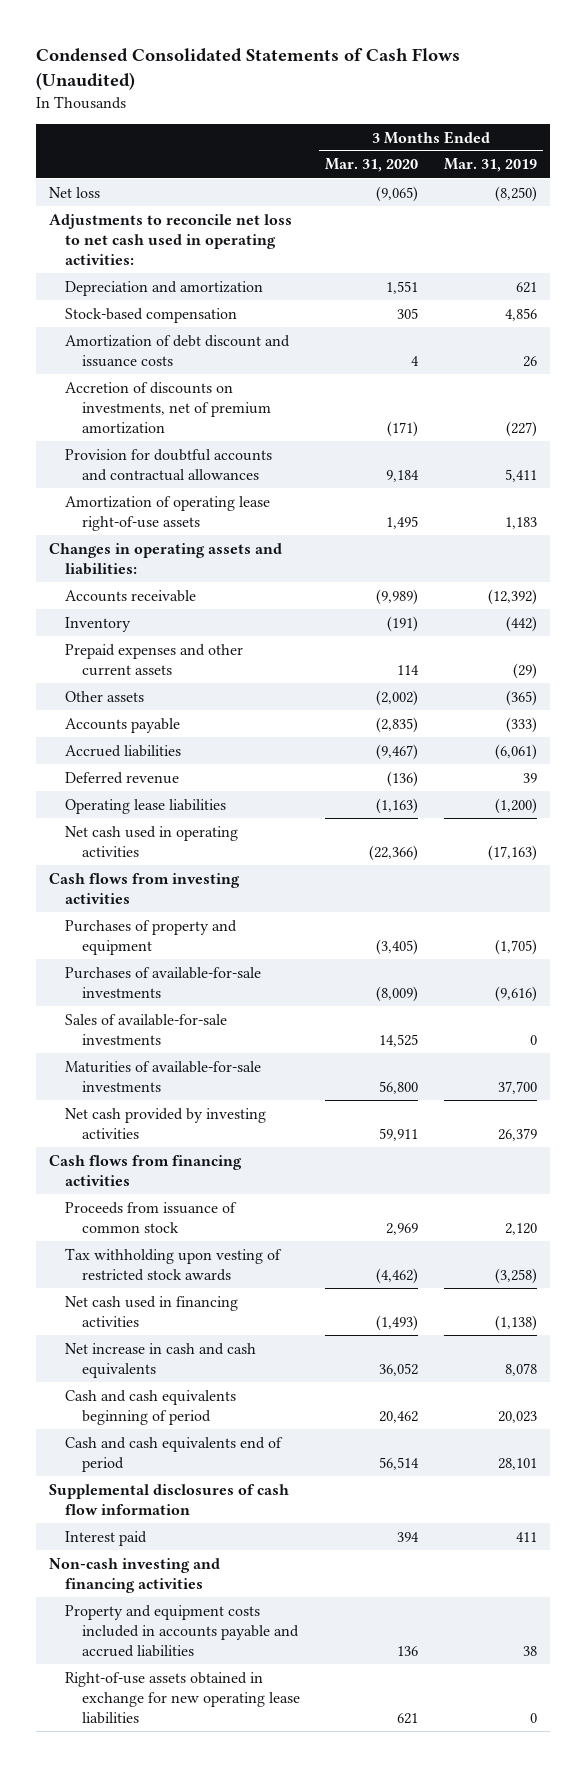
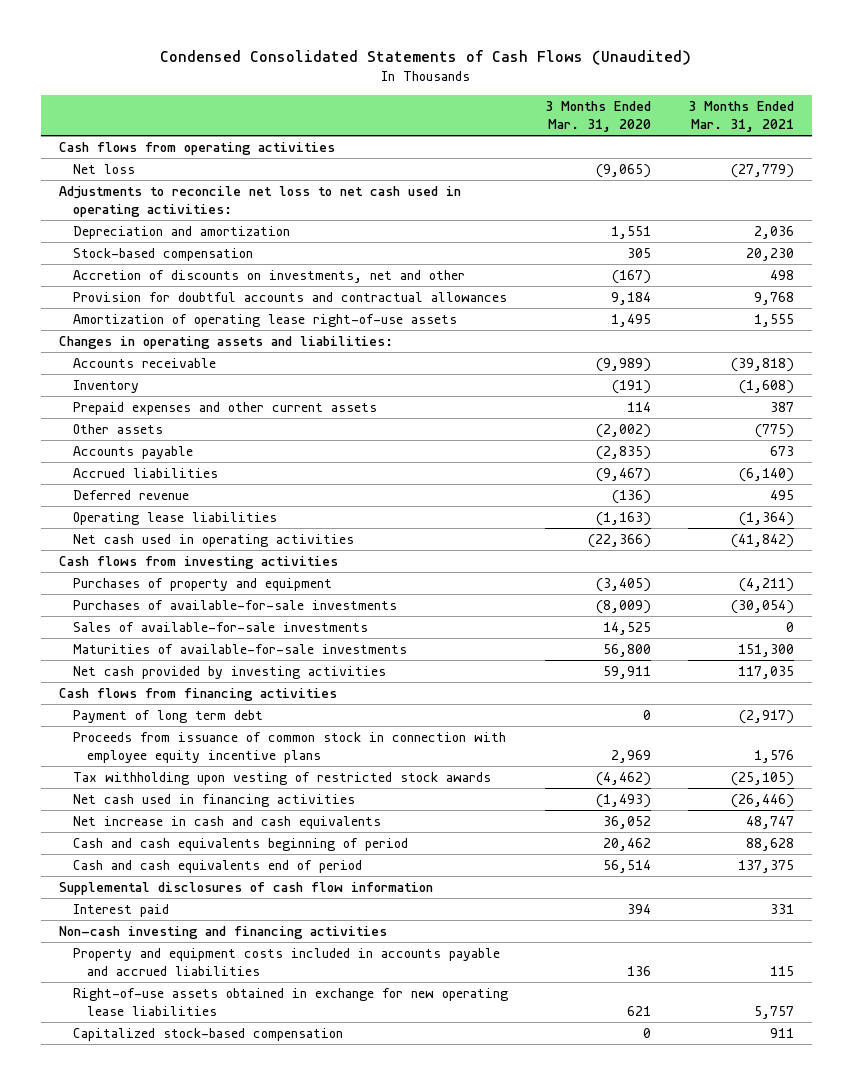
- | 3 Months Ended Mar. 31, 2020 | 3 Months Ended Mar. 31, 2019
+ | 3 Months Ended Mar. 31, 2020 | 3 Months Ended Mar. 31, 2021
+ Cash flows from operating activities
- Amortization of debt discount and issuance costs | 4 | 26
- Accretion of discounts on investments, net of premium amortization | (171) | (227)
+ Accretion of discounts on investments, net and other | (167) | 498
- Proceeds from issuance of common stock | 2,969 | 2,120
+ Payment of long term debt | 0 | (2,917)
+ Proceeds from issuance of common stock in connection with employee equity incentive plans | 2,969 | 1,576
+ Capitalized stock-based compensation | 0 | 911

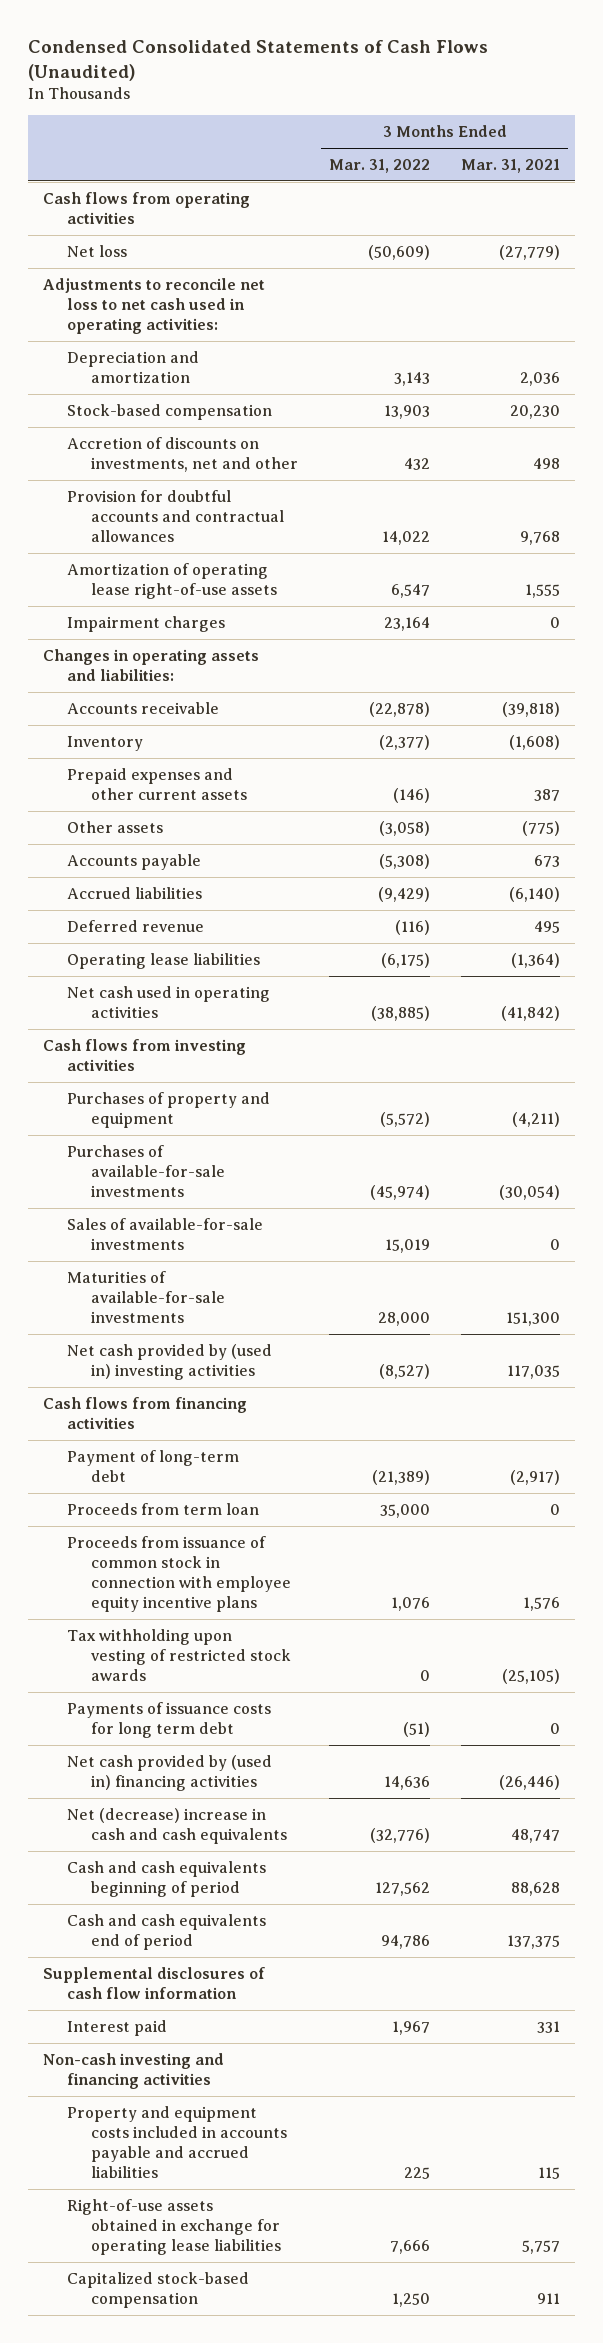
- | 3 Months Ended Mar. 31, 2020 | 3 Months Ended Mar. 31, 2021
+ | 3 Months Ended Mar. 31, 2022 | 3 Months Ended Mar. 31, 2021
+ Impairment charges | 23,164 | 0
- Net cash provided by investing activities | 59,911 | 117,035
+ Net cash provided by (used in) investing activities | (8,527) | 117,035
- Payment of long term debt | 0 | (2,917)
+ Payment of long-term debt | (21,389) | (2,917)
+ Proceeds from term loan | 35,000 | 0
- Net cash used in financing activities | (1,493) | (26,446)
- Net increase in cash and cash equivalents | 36,052 | 48,747
+ Payments of issuance costs for long term debt | (51) | 0
+ Net cash provided by (used in) financing activities | 14,636 | (26,446)
+ Net (decrease) increase in cash and cash equivalents | (32,776) | 48,747
- Right-of-use assets obtained in exchange for new operating lease liabilities | 621 | 5,757
+ Right-of-use assets obtained in exchange for operating lease liabilities | 7,666 | 5,757

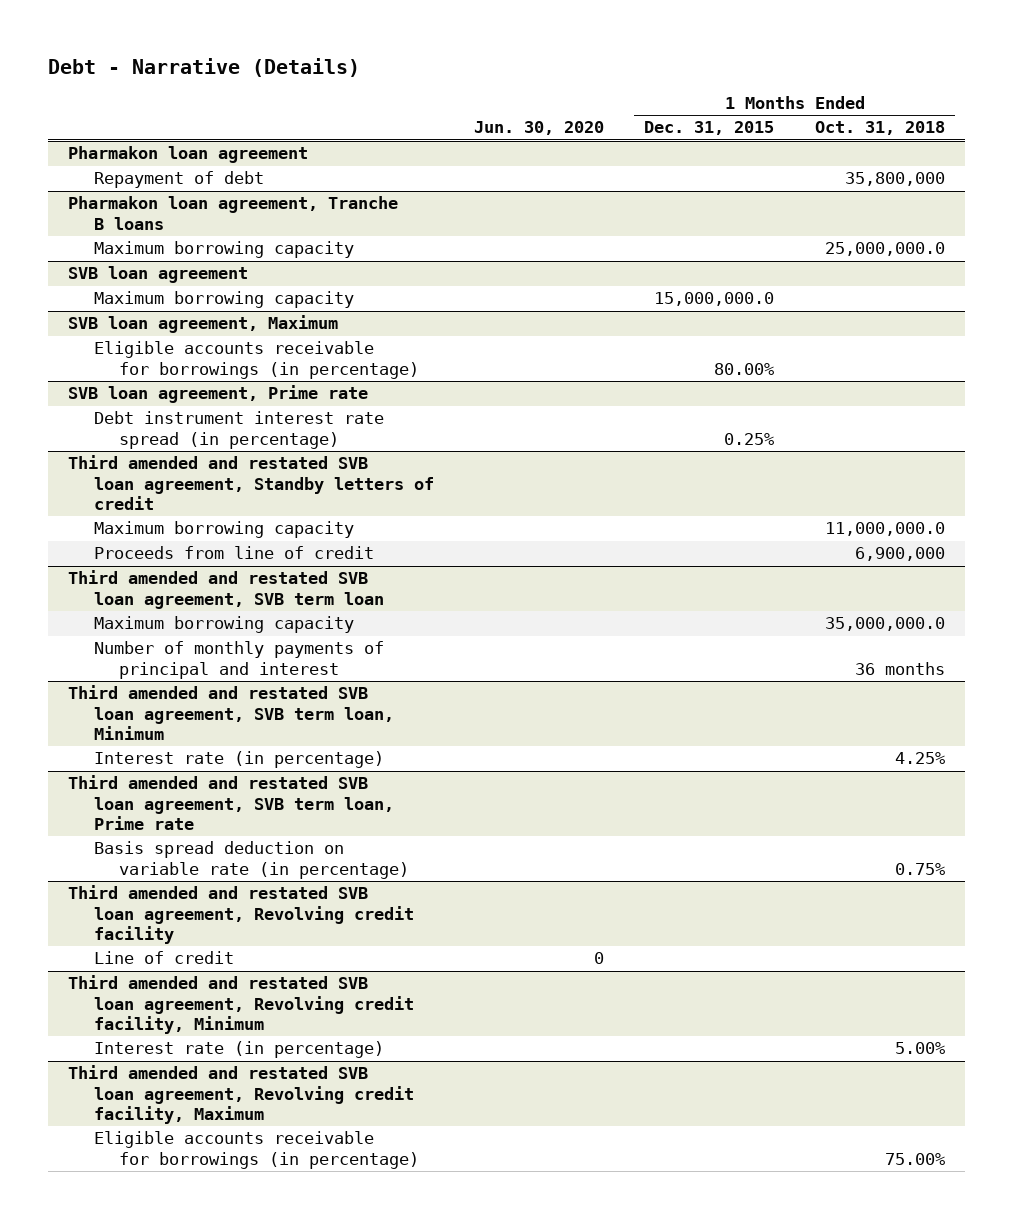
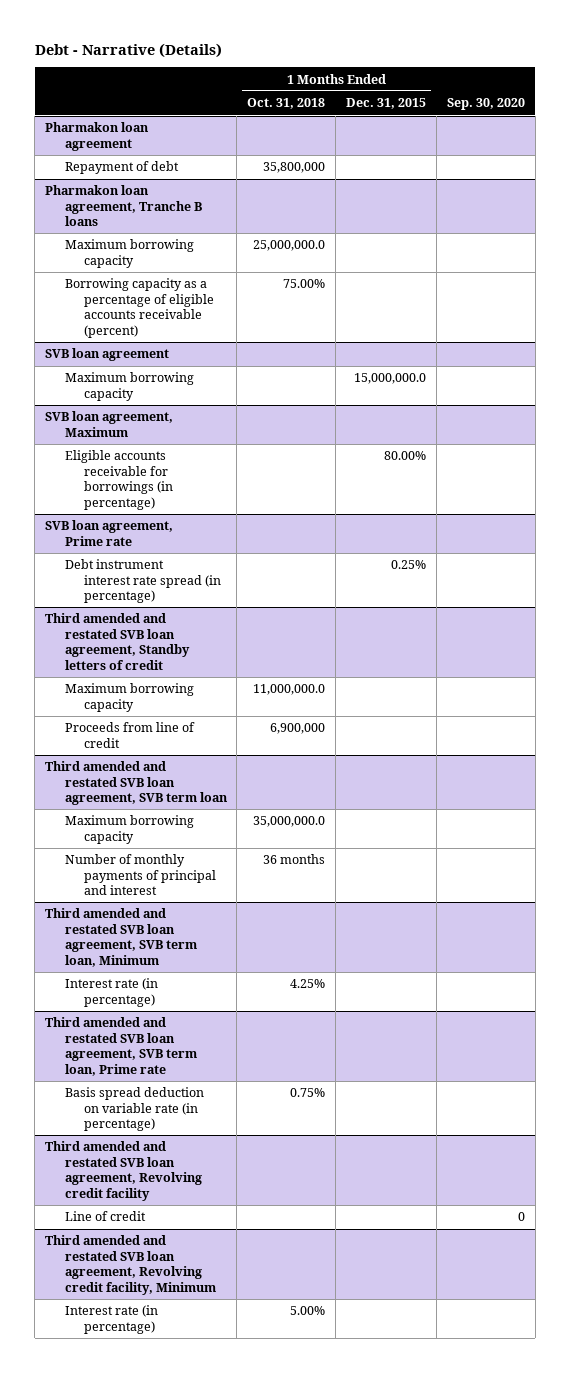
- | Jun. 30, 2020 | 1 Months Ended Dec. 31, 2015 | 1 Months Ended Oct. 31, 2018
+ | 1 Months Ended Oct. 31, 2018 | 1 Months Ended Dec. 31, 2015 | Sep. 30, 2020
@ Pharmakon loan agreement, Tranche B loans
+ Borrowing capacity as a percentage of eligible accounts receivable (percent) | 75.00% | |
- Third amended and restated SVB loan agreement, Revolving credit facility, Maximum
- Eligible accounts receivable for borrowings (in percentage) | | | 75.00%

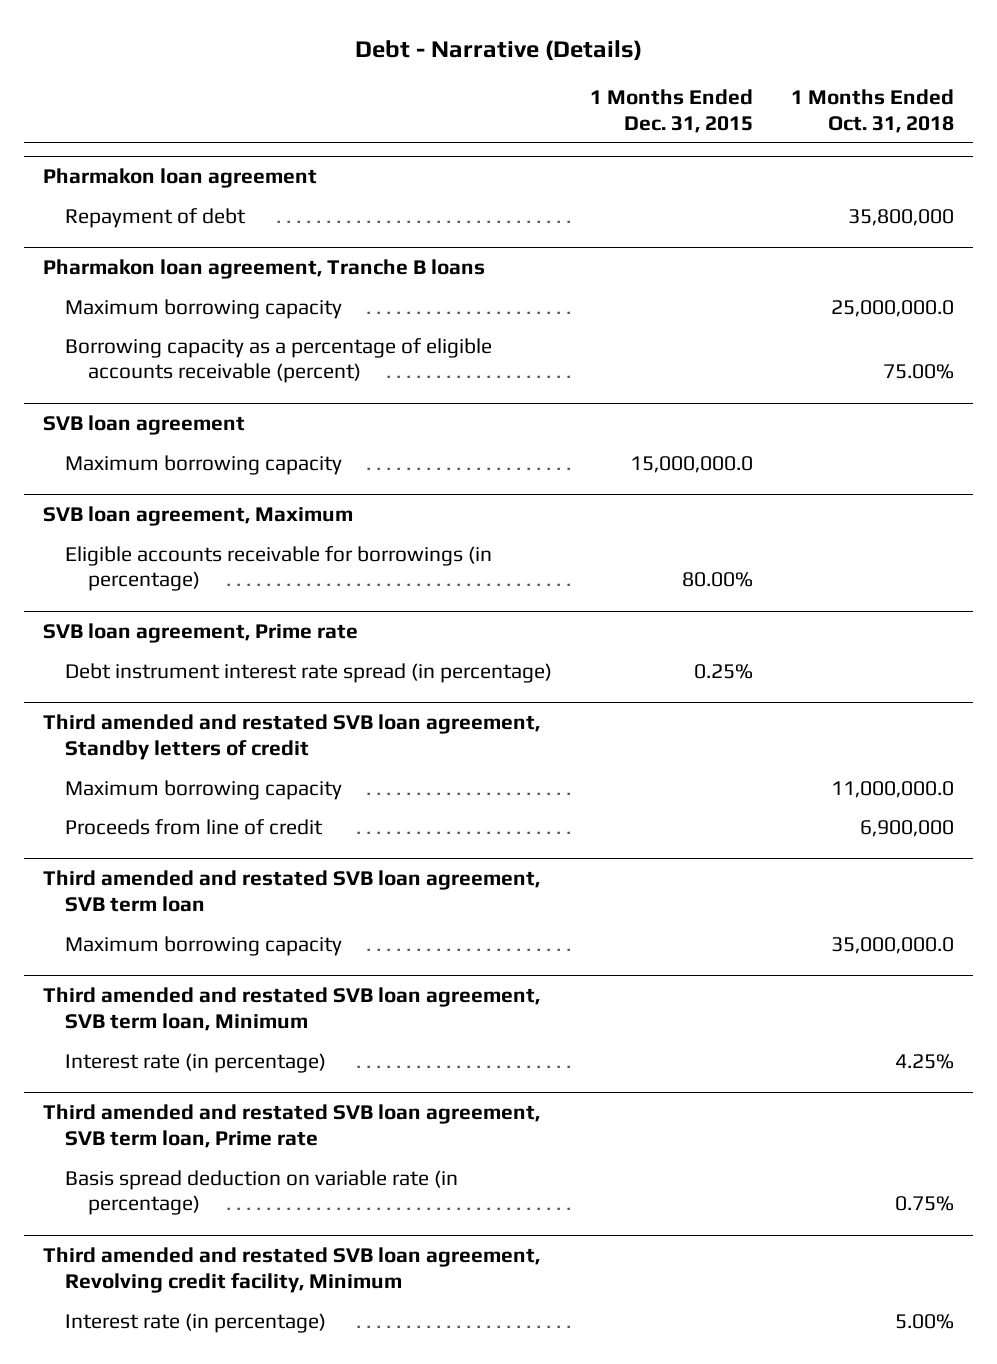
- | 1 Months Ended Oct. 31, 2018 | 1 Months Ended Dec. 31, 2015 | Sep. 30, 2020
+ | 1 Months Ended Dec. 31, 2015 | 1 Months Ended Oct. 31, 2018
@ Third amended and restated SVB loan agreement, SVB term loan
- Number of monthly payments of principal and interest | 36 months | |
- Third amended and restated SVB loan agreement, Revolving credit facility
- Line of credit | | | 0

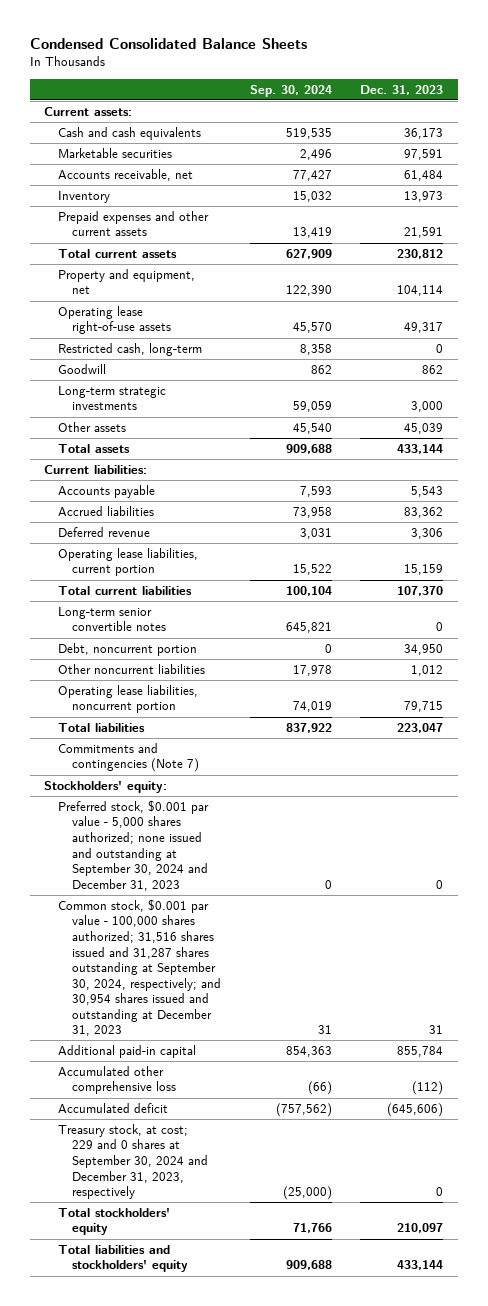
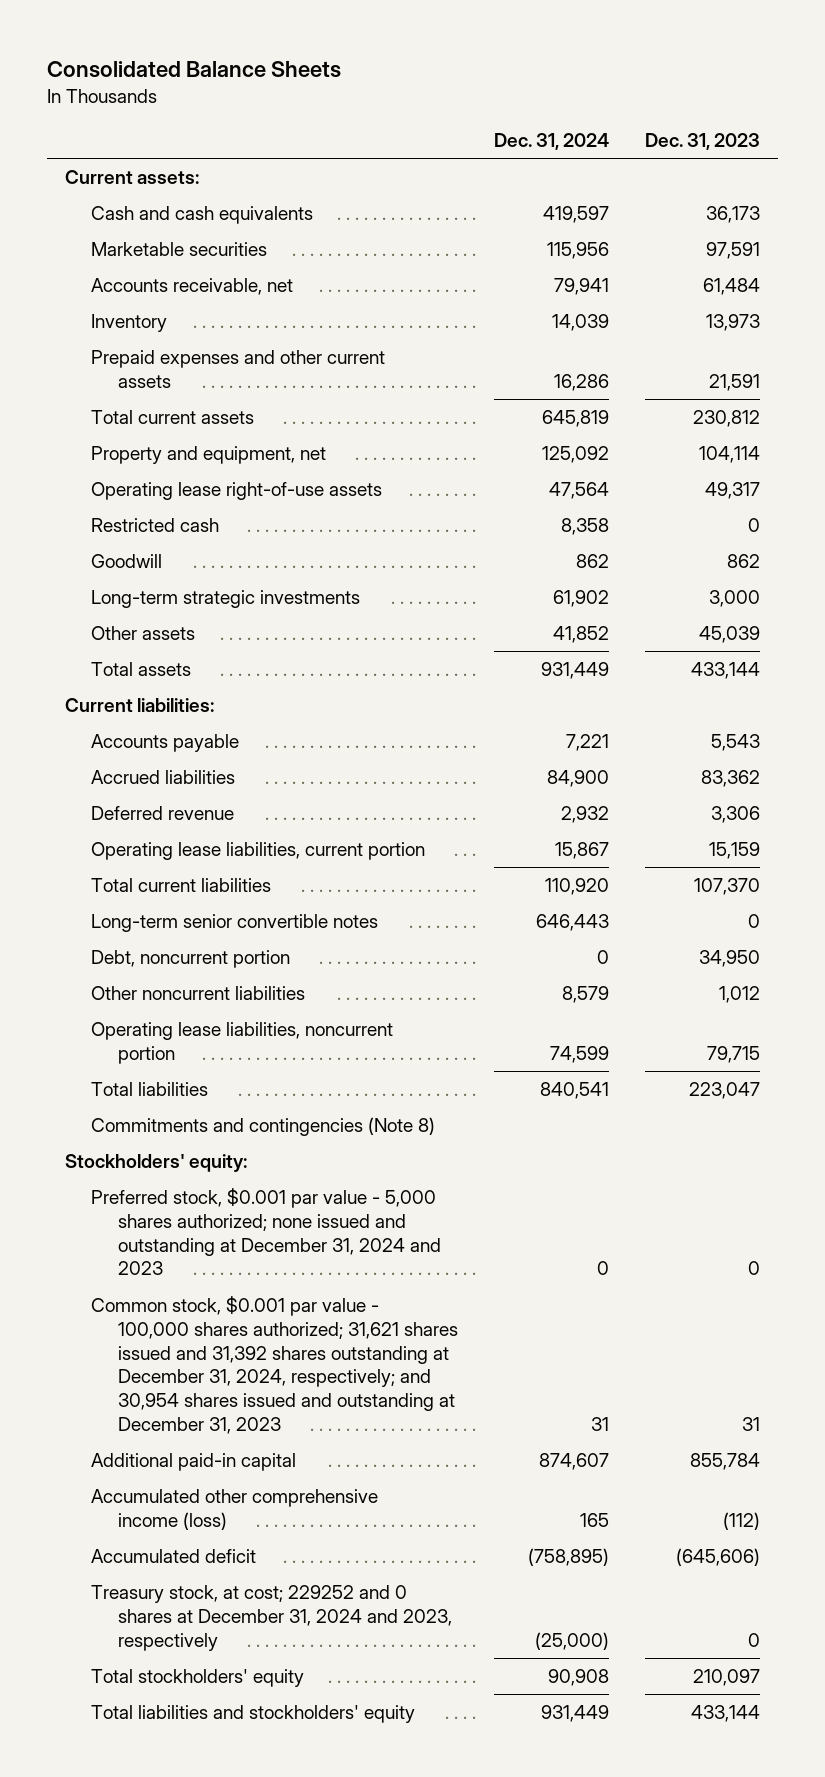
- Condensed Consolidated Balance Sheets
+ Consolidated Balance Sheets
- | Sep. 30, 2024 | Dec. 31, 2023
+ | Dec. 31, 2024 | Dec. 31, 2023
- Restricted cash, long-term | 8,358 | 0
+ Restricted cash | 8,358 | 0
- Commitments and contingencies (Note 7)
+ Commitments and contingencies (Note 8)
- Preferred stock, $0.001 par value - 5,000 shares authorized; none issued and outstanding at September 30, 2024 and December 31, 2023 | 0 | 0
- Common stock, $0.001 par value - 100,000 shares authorized; 31,516 shares issued and 31,287 shares outstanding at September 30, 2024, respectively; and 30,954 shares issued and outstanding at December 31, 2023 | 31 | 31
+ Preferred stock, $0.001 par value - 5,000 shares authorized; none issued and outstanding at December 31, 2024 and 2023 | 0 | 0
+ Common stock, $0.001 par value - 100,000 shares authorized; 31,621 shares issued and 31,392 shares outstanding at December 31, 2024, respectively; and 30,954 shares issued and outstanding at December 31, 2023 | 31 | 31
- Accumulated other comprehensive loss | (66) | (112)
+ Accumulated other comprehensive income (loss) | 165 | (112)
- Treasury stock, at cost; 229 and 0 shares at September 30, 2024 and December 31, 2023, respectively | (25,000) | 0
+ Treasury stock, at cost; 229252 and 0 shares at December 31, 2024 and 2023, respectively | (25,000) | 0

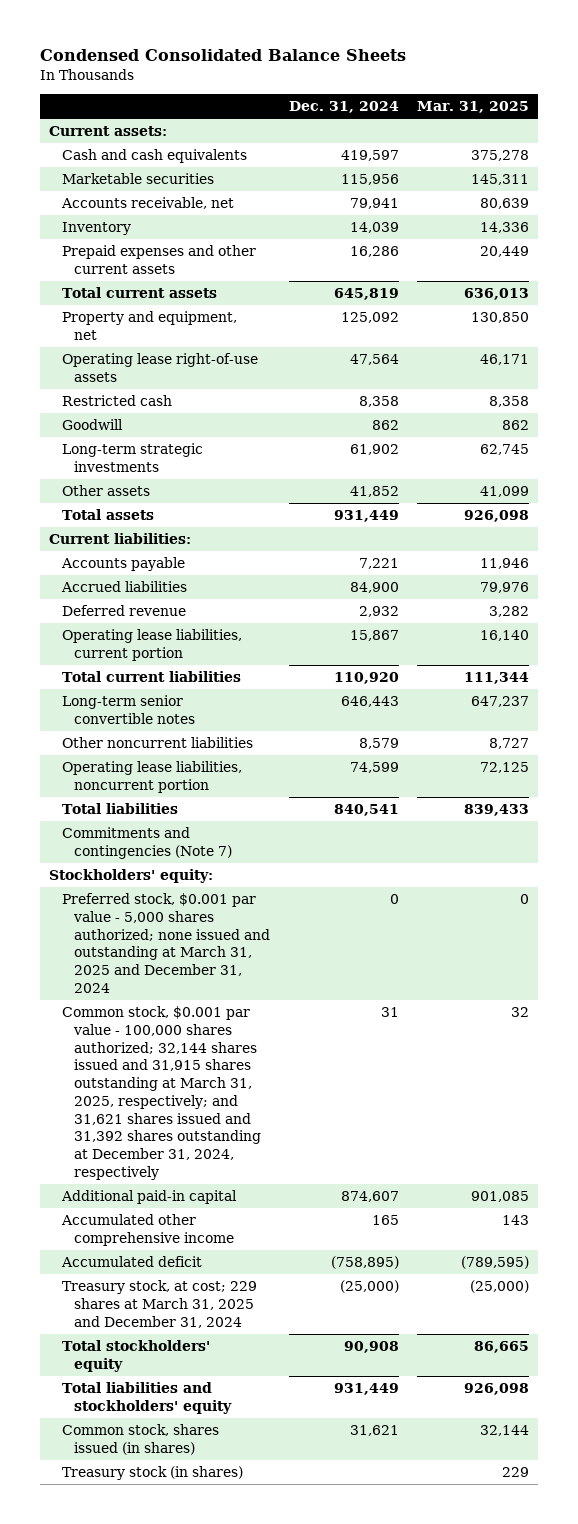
- Consolidated Balance Sheets
+ Condensed Consolidated Balance Sheets
- | Dec. 31, 2024 | Dec. 31, 2023
+ | Dec. 31, 2024 | Mar. 31, 2025
- Debt, noncurrent portion | 0 | 34,950
- Commitments and contingencies (Note 8)
+ Commitments and contingencies (Note 7)
- Preferred stock, $0.001 par value - 5,000 shares authorized; none issued and outstanding at December 31, 2024 and 2023 | 0 | 0
- Common stock, $0.001 par value - 100,000 shares authorized; 31,621 shares issued and 31,392 shares outstanding at December 31, 2024, respectively; and 30,954 shares issued and outstanding at December 31, 2023 | 31 | 31
+ Preferred stock, $0.001 par value - 5,000 shares authorized; none issued and outstanding at March 31, 2025 and December 31, 2024 | 0 | 0
+ Common stock, $0.001 par value - 100,000 shares authorized; 32,144 shares issued and 31,915 shares outstanding at March 31, 2025, respectively; and 31,621 shares issued and 31,392 shares outstanding at December 31, 2024, respectively | 31 | 32
- Accumulated other comprehensive income (loss) | 165 | (112)
+ Accumulated other comprehensive income | 165 | 143
- Treasury stock, at cost; 229252 and 0 shares at December 31, 2024 and 2023, respectively | (25,000) | 0
+ Treasury stock, at cost; 229 shares at March 31, 2025 and December 31, 2024 | (25,000) | (25,000)
+ Common stock, shares issued (in shares) | 31,621 | 32,144
+ Treasury stock (in shares) | | 229

